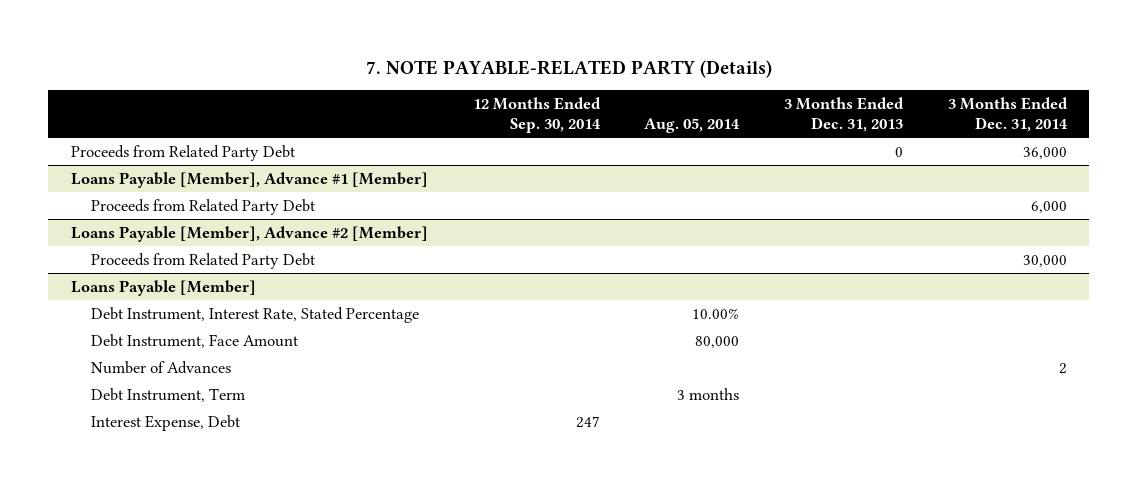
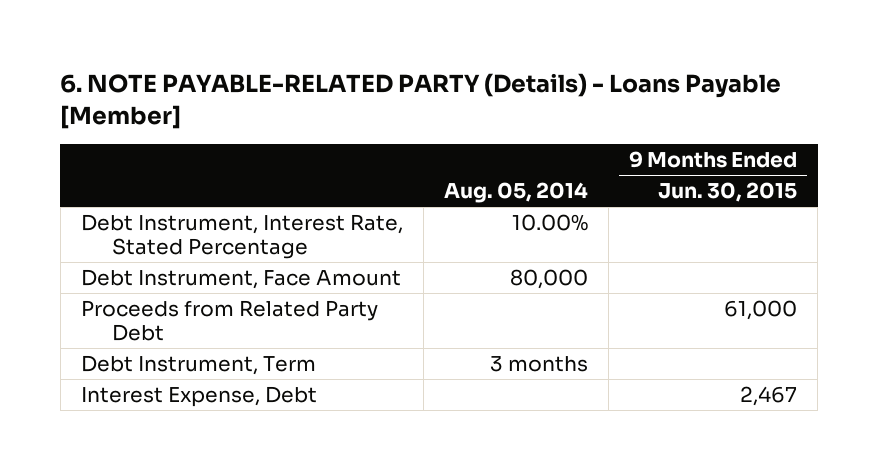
- 7. NOTE PAYABLE-RELATED PARTY (Details)
+ 6. NOTE PAYABLE-RELATED PARTY (Details) - Loans Payable [Member]
- | 12 Months Ended Sep. 30, 2014 | Aug. 05, 2014 | 3 Months Ended Dec. 31, 2013 | 3 Months Ended Dec. 31, 2014
+ | Aug. 05, 2014 | 9 Months Ended Jun. 30, 2015
+ Debt Instrument, Interest Rate, Stated Percentage | 10.00% |
+ Debt Instrument, Face Amount | 80,000 |
- Loans Payable [Member], Advance #1 [Member]
- Proceeds from Related Party Debt | | | | 6,000
- Loans Payable [Member], Advance #2 [Member]
- Proceeds from Related Party Debt | | | | 30,000
- Loans Payable [Member]
- Debt Instrument, Interest Rate, Stated Percentage | | 10.00% | |
- Debt Instrument, Face Amount | | 80,000 | |
- Number of Advances | | | | 2
- Debt Instrument, Term | | 3 months | |
- Interest Expense, Debt | 247 | | |
+ Debt Instrument, Term | 3 months |
+ Interest Expense, Debt | | 2,467

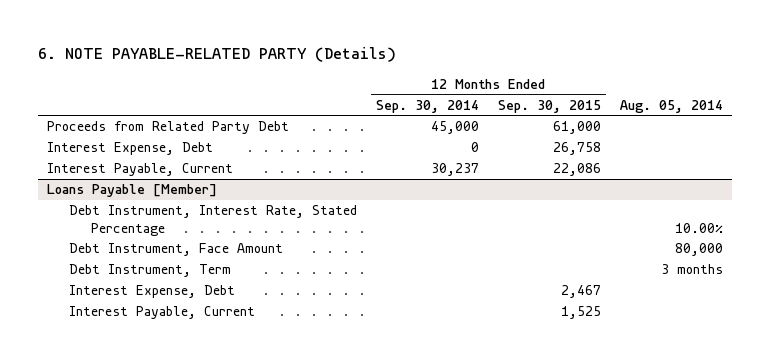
- 6. NOTE PAYABLE-RELATED PARTY (Details) - Loans Payable [Member]
+ 6. NOTE PAYABLE-RELATED PARTY (Details)
- | Aug. 05, 2014 | 9 Months Ended Jun. 30, 2015
+ | 12 Months Ended Sep. 30, 2014 | 12 Months Ended Sep. 30, 2015 | Aug. 05, 2014
- Debt Instrument, Interest Rate, Stated Percentage | 10.00% |
- Debt Instrument, Face Amount | 80,000 |
- Debt Instrument, Term | 3 months |
+ Interest Payable, Current | 30,237 | 22,086 |
+ Loans Payable [Member]
+ Debt Instrument, Interest Rate, Stated Percentage | | | 10.00%
+ Debt Instrument, Face Amount | | | 80,000
+ Debt Instrument, Term | | | 3 months
+ Interest Expense, Debt | | 2,467 |
+ Interest Payable, Current | | 1,525 |

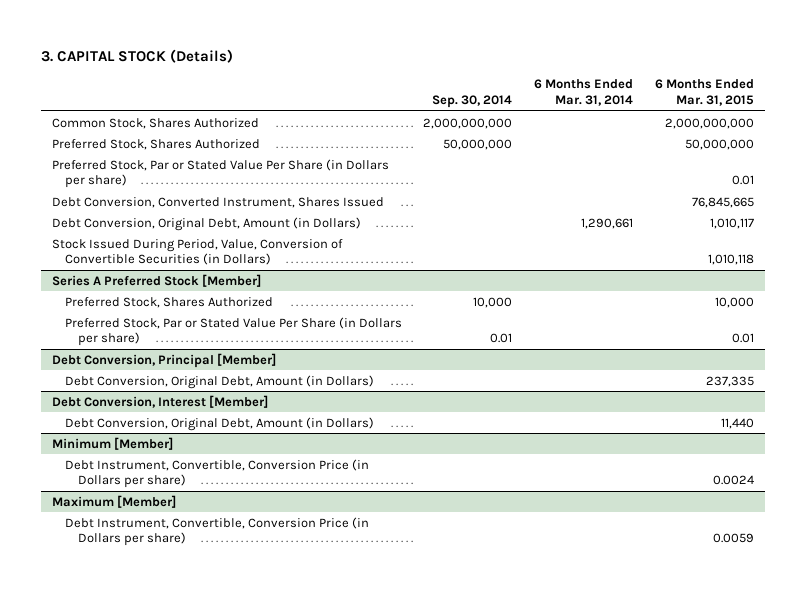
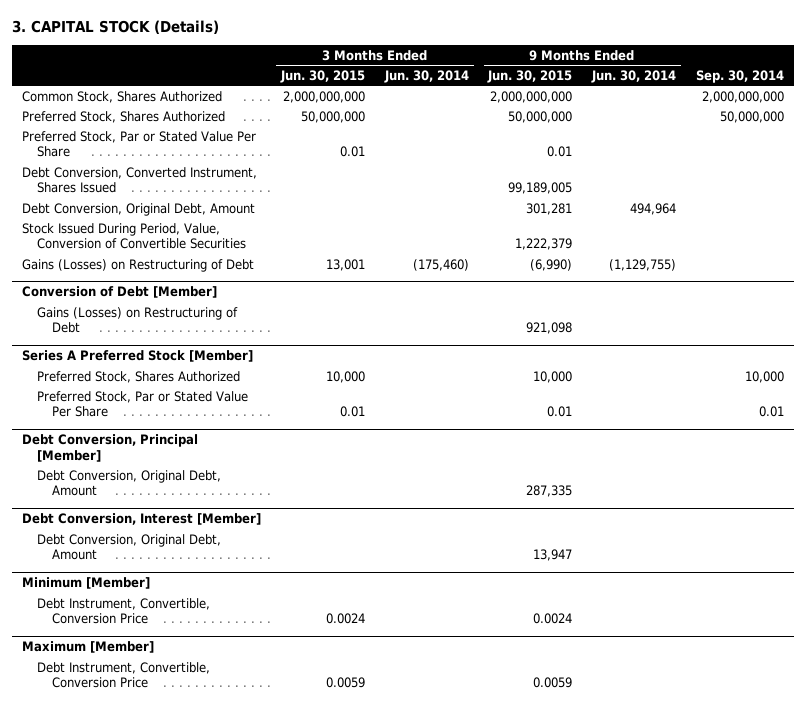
- | Sep. 30, 2014 | 6 Months Ended Mar. 31, 2014 | 6 Months Ended Mar. 31, 2015
+ | 3 Months Ended Jun. 30, 2015 | 3 Months Ended Jun. 30, 2014 | 9 Months Ended Jun. 30, 2015 | 9 Months Ended Jun. 30, 2014 | Sep. 30, 2014
- Preferred Stock, Par or Stated Value Per Share (in Dollars per share) | | | 0.01
+ Preferred Stock, Par or Stated Value Per Share | 0.01 | | 0.01 | |
- Debt Conversion, Original Debt, Amount (in Dollars) | | 1,290,661 | 1,010,117
- Stock Issued During Period, Value, Conversion of Convertible Securities (in Dollars) | | | 1,010,118
+ Debt Conversion, Original Debt, Amount | | | 301,281 | 494,964 |
+ Stock Issued During Period, Value, Conversion of Convertible Securities | | | 1,222,379 | |
+ Gains (Losses) on Restructuring of Debt | 13,001 | (175,460) | (6,990) | (1,129,755) |
+ Conversion of Debt [Member]
+ Gains (Losses) on Restructuring of Debt | | | 921,098 | |
@ Series A Preferred Stock [Member]
- Preferred Stock, Par or Stated Value Per Share (in Dollars per share) | 0.01 | | 0.01
+ Preferred Stock, Par or Stated Value Per Share | 0.01 | | 0.01 | | 0.01
@ Debt Conversion, Principal [Member]
- Debt Conversion, Original Debt, Amount (in Dollars) | | | 237,335
+ Debt Conversion, Original Debt, Amount | | | 287,335 | |
@ Debt Conversion, Interest [Member]
- Debt Conversion, Original Debt, Amount (in Dollars) | | | 11,440
+ Debt Conversion, Original Debt, Amount | | | 13,947 | |
@ Minimum [Member]
- Debt Instrument, Convertible, Conversion Price (in Dollars per share) | | | 0.0024
+ Debt Instrument, Convertible, Conversion Price | 0.0024 | | 0.0024 | |
@ Maximum [Member]
- Debt Instrument, Convertible, Conversion Price (in Dollars per share) | | | 0.0059
+ Debt Instrument, Convertible, Conversion Price | 0.0059 | | 0.0059 | |

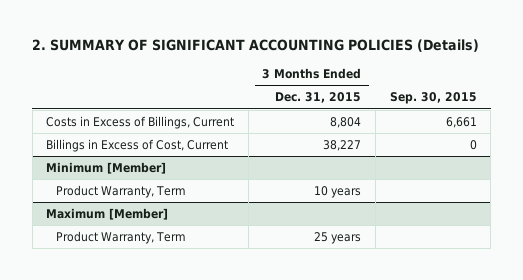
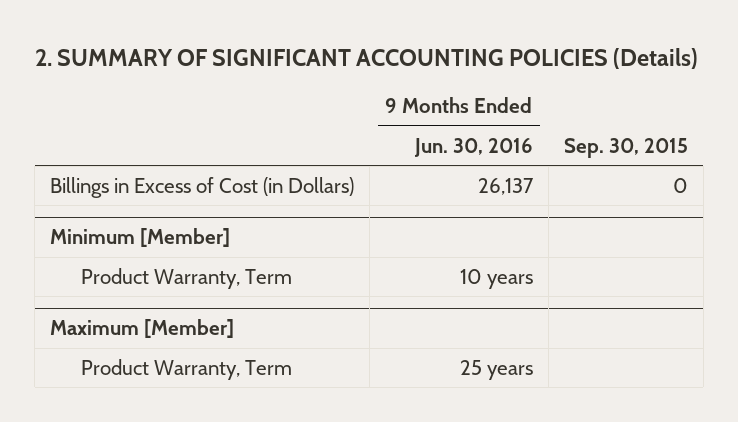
- | 3 Months Ended Dec. 31, 2015 | Sep. 30, 2015
+ | 9 Months Ended Jun. 30, 2016 | Sep. 30, 2015
- Costs in Excess of Billings, Current | 8,804 | 6,661
- Billings in Excess of Cost, Current | 38,227 | 0
+ Billings in Excess of Cost (in Dollars) | 26,137 | 0

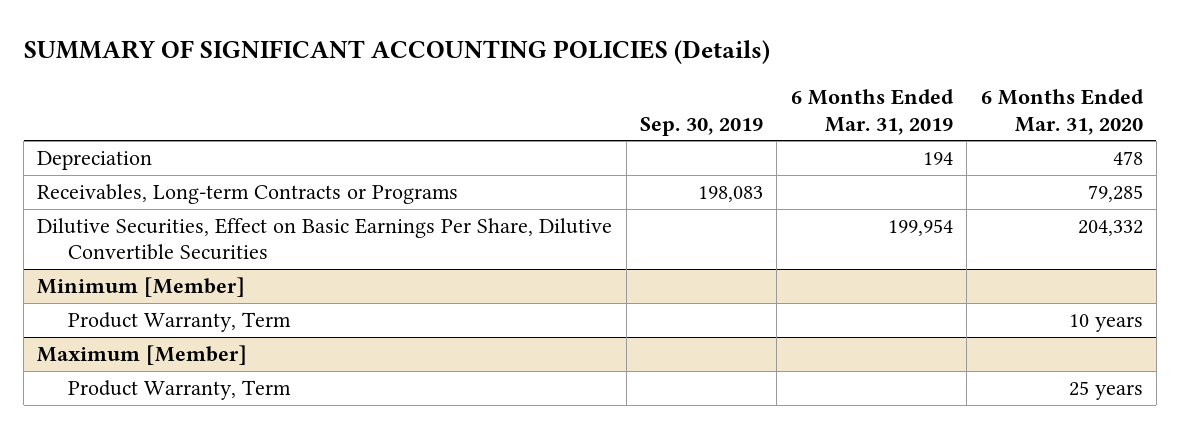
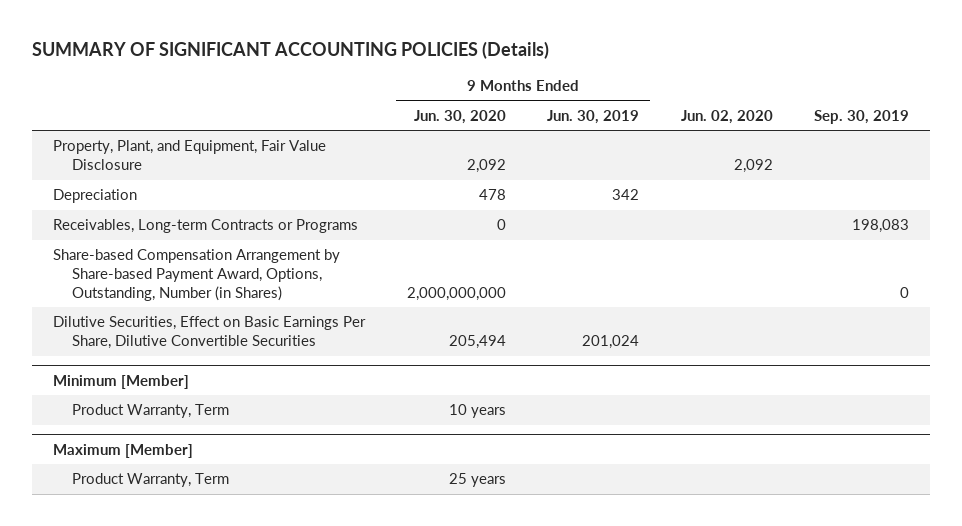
- | Sep. 30, 2019 | 6 Months Ended Mar. 31, 2019 | 6 Months Ended Mar. 31, 2020
+ | 9 Months Ended Jun. 30, 2020 | 9 Months Ended Jun. 30, 2019 | Jun. 02, 2020 | Sep. 30, 2019
+ Property, Plant, and Equipment, Fair Value Disclosure | 2,092 | | 2,092 |
+ Share-based Compensation Arrangement by Share-based Payment Award, Options, Outstanding, Number (in Shares) | 2,000,000,000 | | | 0

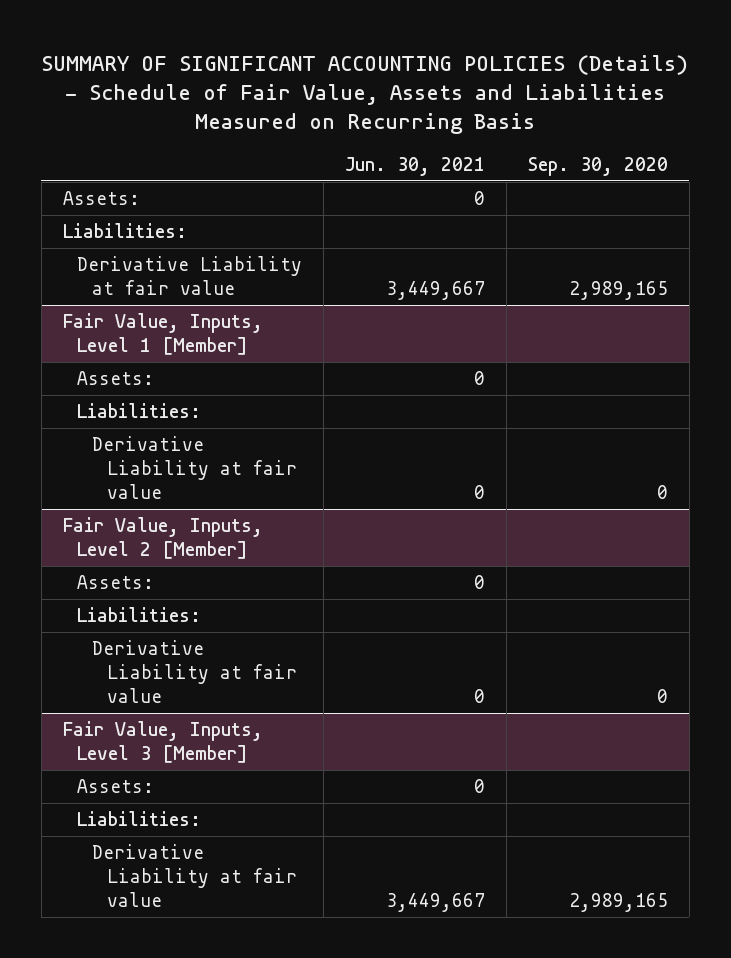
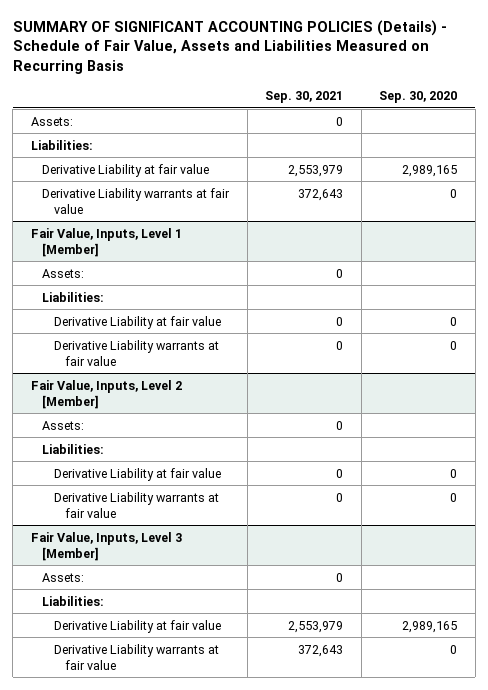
- | Jun. 30, 2021 | Sep. 30, 2020
+ | Sep. 30, 2021 | Sep. 30, 2020
+ Derivative Liability warrants at fair value | 372,643 | 0
@ Fair Value, Inputs, Level 1 [Member]
+ Derivative Liability warrants at fair value | 0 | 0
@ Fair Value, Inputs, Level 2 [Member]
+ Derivative Liability warrants at fair value | 0 | 0
@ Fair Value, Inputs, Level 3 [Member]
+ Derivative Liability warrants at fair value | 372,643 | 0

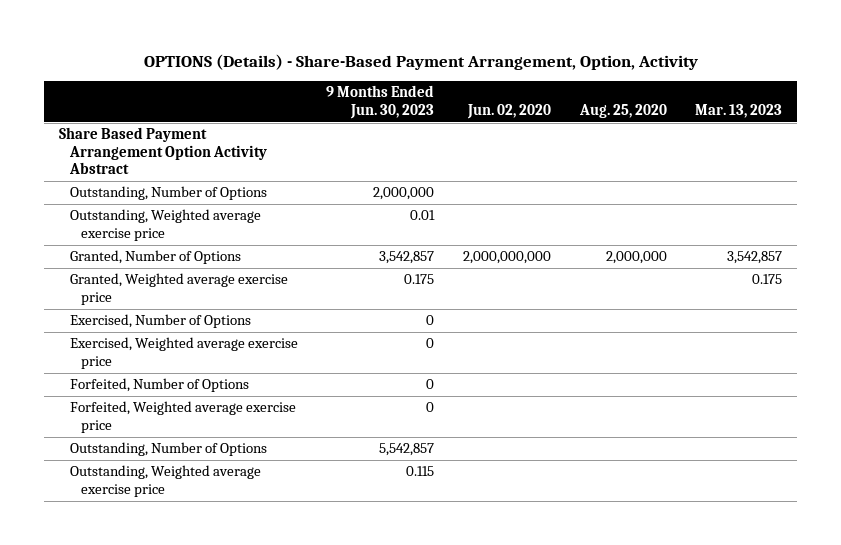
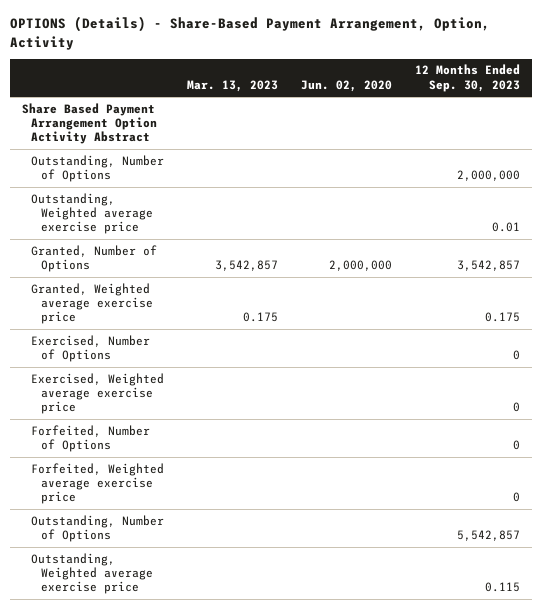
- | 9 Months Ended Jun. 30, 2023 | Jun. 02, 2020 | Aug. 25, 2020 | Mar. 13, 2023
+ | Mar. 13, 2023 | Jun. 02, 2020 | 12 Months Ended Sep. 30, 2023
- Granted, Number of Options | 3,542,857 | 2,000,000,000 | 2,000,000 | 3,542,857
+ Granted, Number of Options | 3,542,857 | 2,000,000 | 3,542,857

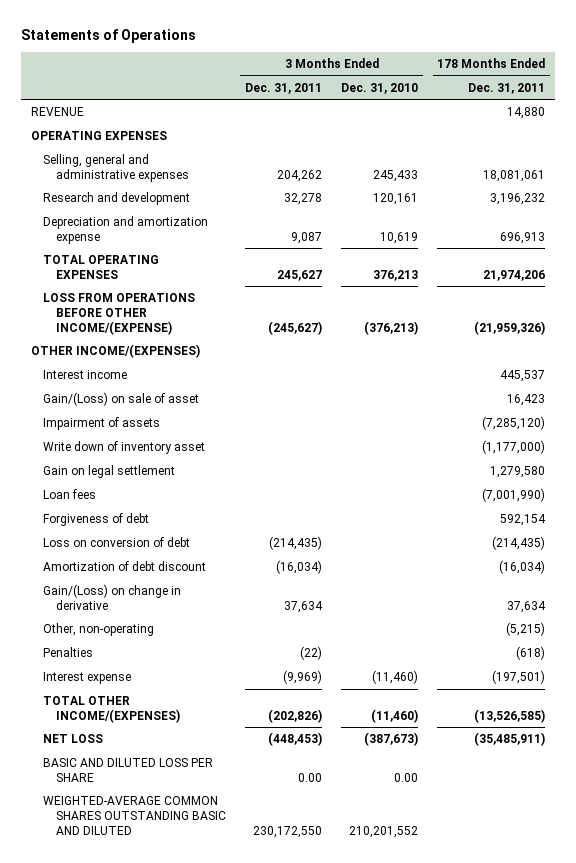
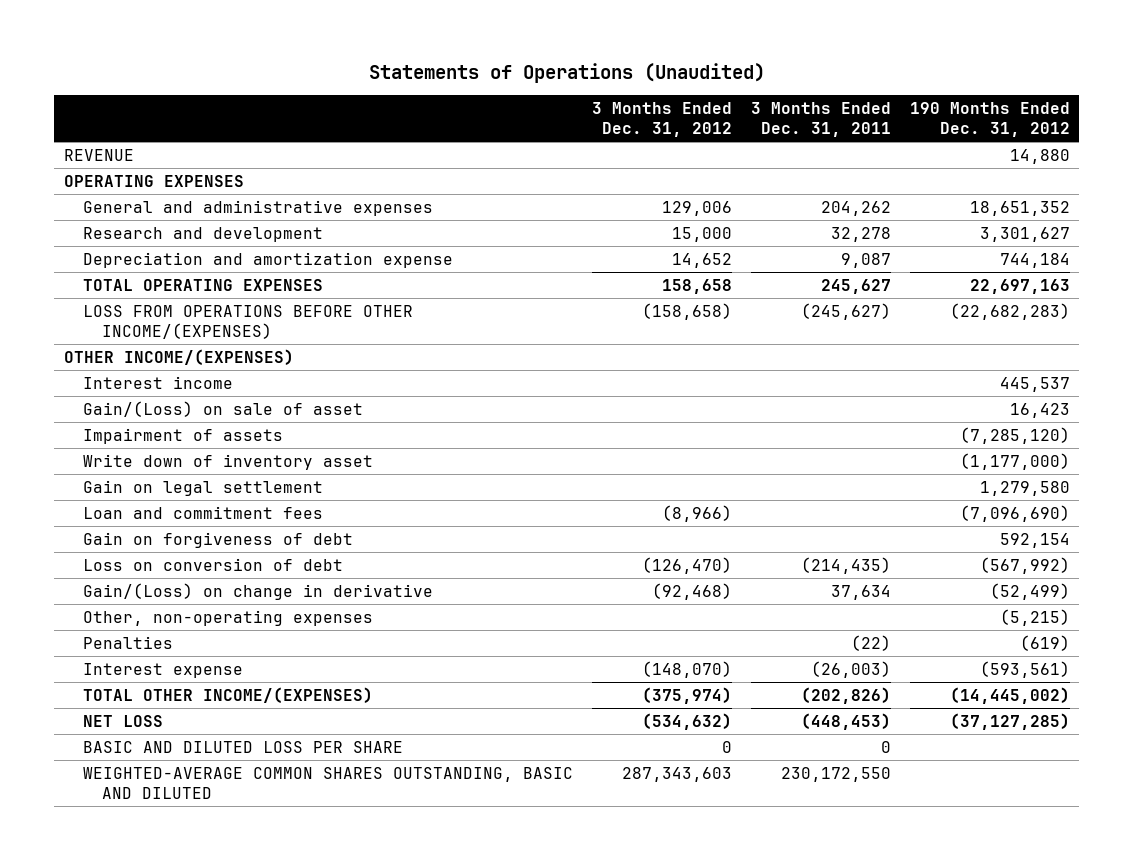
- Statements of Operations
+ Statements of Operations (Unaudited)
- | 3 Months Ended Dec. 31, 2011 | 3 Months Ended Dec. 31, 2010 | 178 Months Ended Dec. 31, 2011
+ | 3 Months Ended Dec. 31, 2012 | 3 Months Ended Dec. 31, 2011 | 190 Months Ended Dec. 31, 2012
- Selling, general and administrative expenses | 204,262 | 245,433 | 18,081,061
+ General and administrative expenses | 129,006 | 204,262 | 18,651,352
- LOSS FROM OPERATIONS BEFORE OTHER INCOME/(EXPENSE) | (245,627) | (376,213) | (21,959,326)
+ LOSS FROM OPERATIONS BEFORE OTHER INCOME/(EXPENSES) | (158,658) | (245,627) | (22,682,283)
- Loan fees | | | (7,001,990)
- Forgiveness of debt | | | 592,154
+ Loan and commitment fees | (8,966) | | (7,096,690)
+ Gain on forgiveness of debt | | | 592,154
- Amortization of debt discount | (16,034) | | (16,034)
- Other, non-operating | | | (5,215)
+ Other, non-operating expenses | | | (5,215)
- Interest expense | (9,969) | (11,460) | (197,501)
+ Interest expense | (148,070) | (26,003) | (593,561)
- BASIC AND DILUTED LOSS PER SHARE | 0.00 | 0.00 |
- WEIGHTED-AVERAGE COMMON SHARES OUTSTANDING BASIC AND DILUTED | 230,172,550 | 210,201,552 |
+ BASIC AND DILUTED LOSS PER SHARE | 0 | 0 |
+ WEIGHTED-AVERAGE COMMON SHARES OUTSTANDING, BASIC AND DILUTED | 287,343,603 | 230,172,550 |

